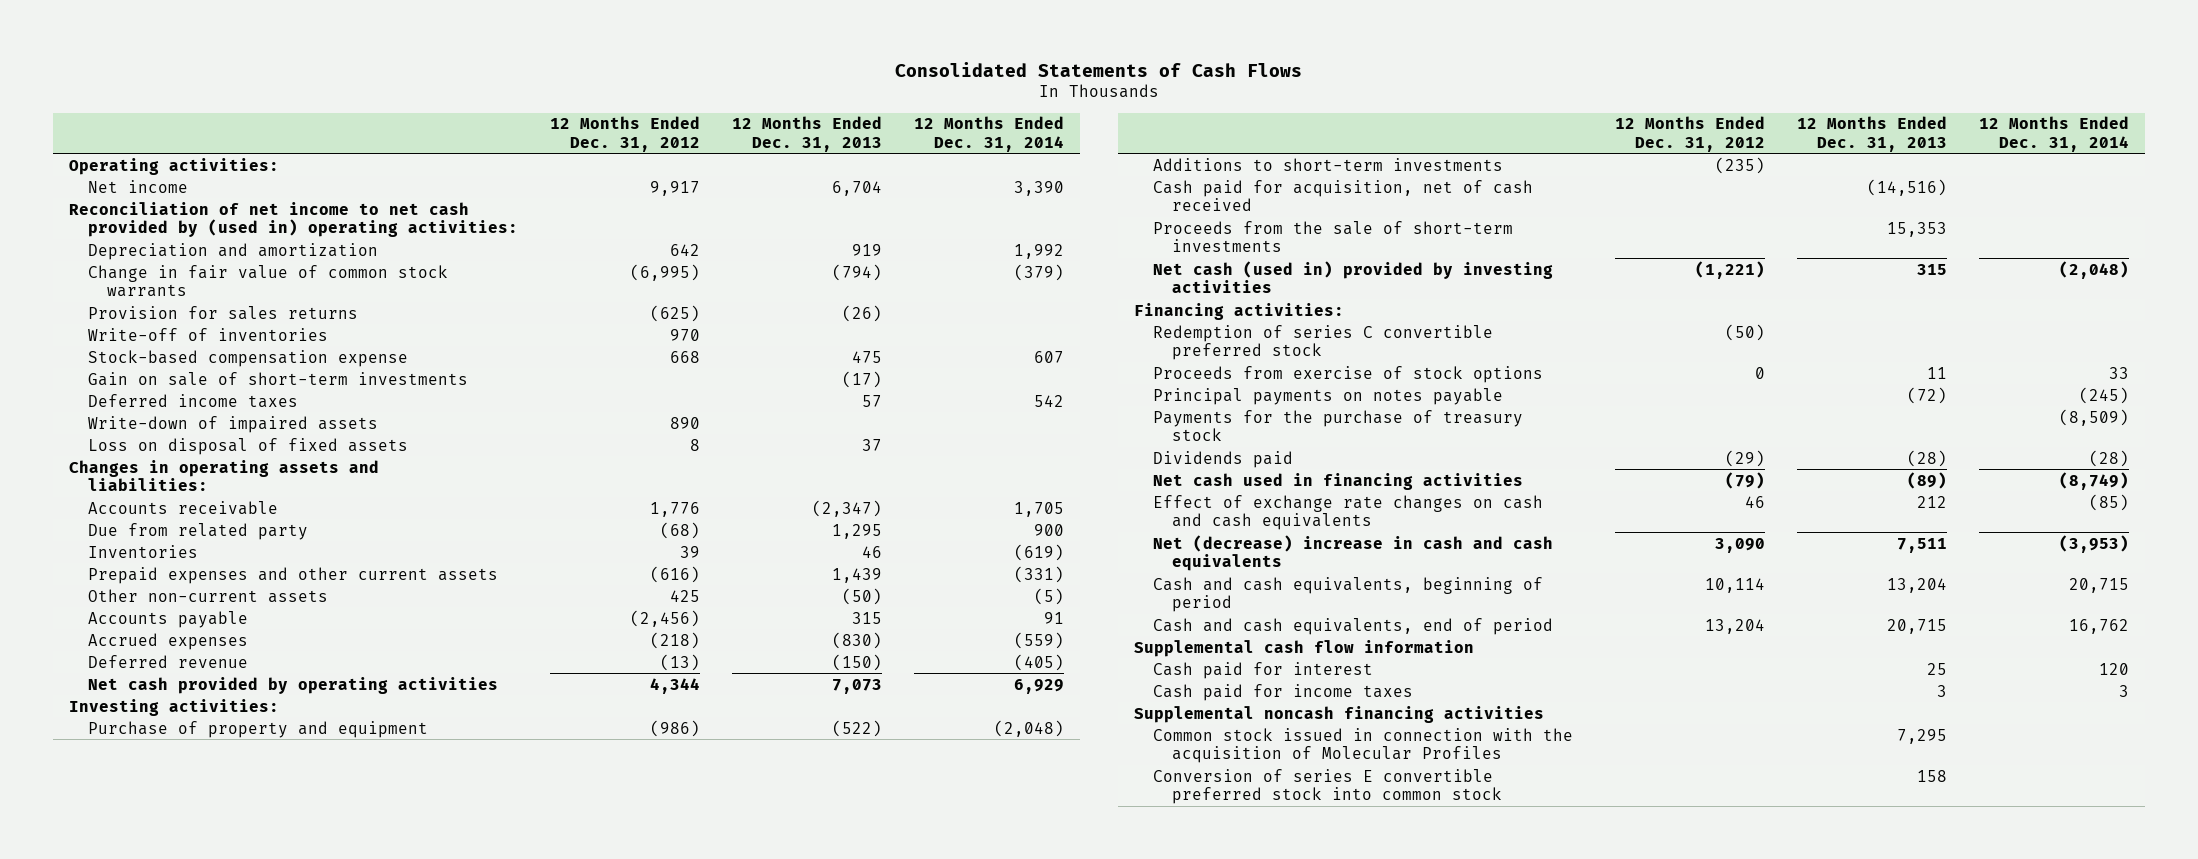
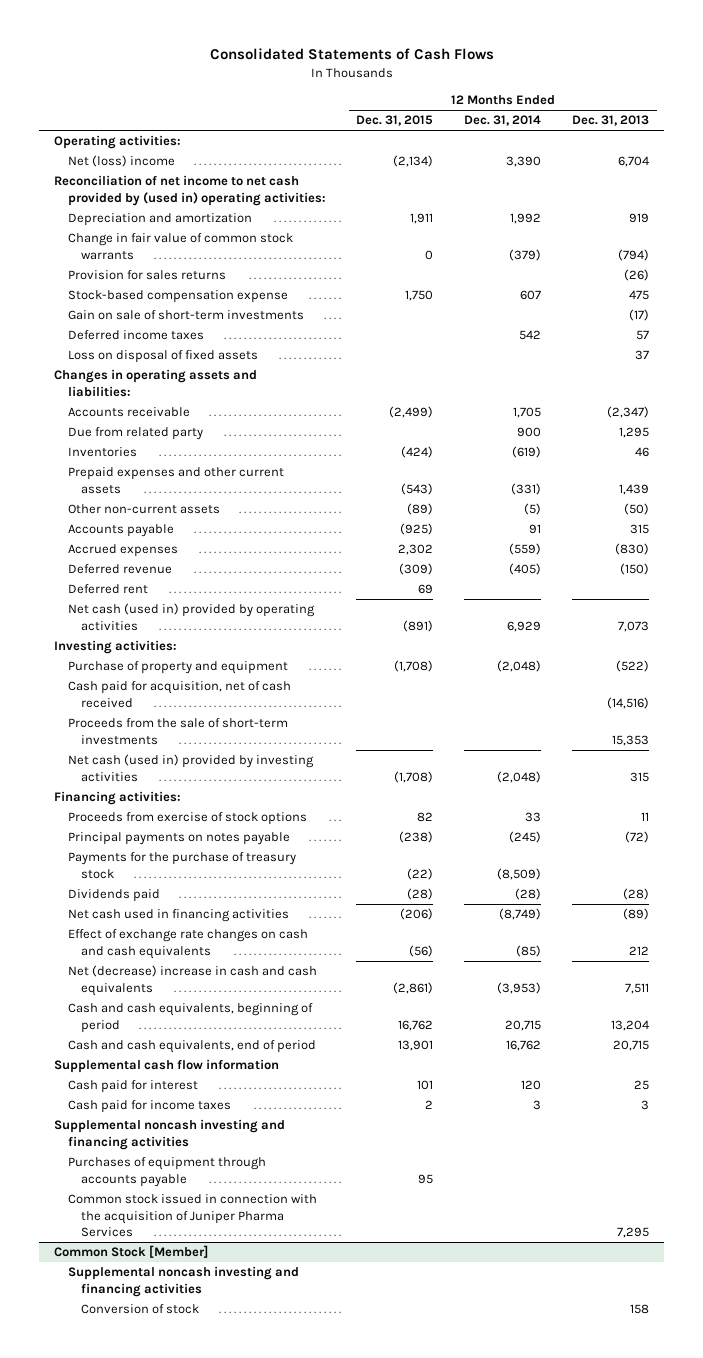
- | 12 Months Ended Dec. 31, 2012 | 12 Months Ended Dec. 31, 2013 | 12 Months Ended Dec. 31, 2014
+ | 12 Months Ended Dec. 31, 2015 | 12 Months Ended Dec. 31, 2014 | 12 Months Ended Dec. 31, 2013
- Net income | 9,917 | 6,704 | 3,390
+ Net (loss) income | (2,134) | 3,390 | 6,704
- Write-off of inventories | 970 | |
- Write-down of impaired assets | 890 | |
- Net cash provided by operating activities | 4,344 | 7,073 | 6,929
+ Deferred rent | 69 | |
+ Net cash (used in) provided by operating activities | (891) | 6,929 | 7,073
- Additions to short-term investments | (235) | |
- Redemption of series C convertible preferred stock | (50) | |
- Supplemental noncash financing activities
- Common stock issued in connection with the acquisition of Molecular Profiles | | 7,295 |
- Conversion of series E convertible preferred stock into common stock | | 158 |
+ Supplemental noncash investing and financing activities
+ Purchases of equipment through accounts payable | 95 | |
+ Common stock issued in connection with the acquisition of Juniper Pharma Services | | | 7,295
+ Common Stock [Member]
+ Supplemental noncash investing and financing activities
+ Conversion of stock | | | 158

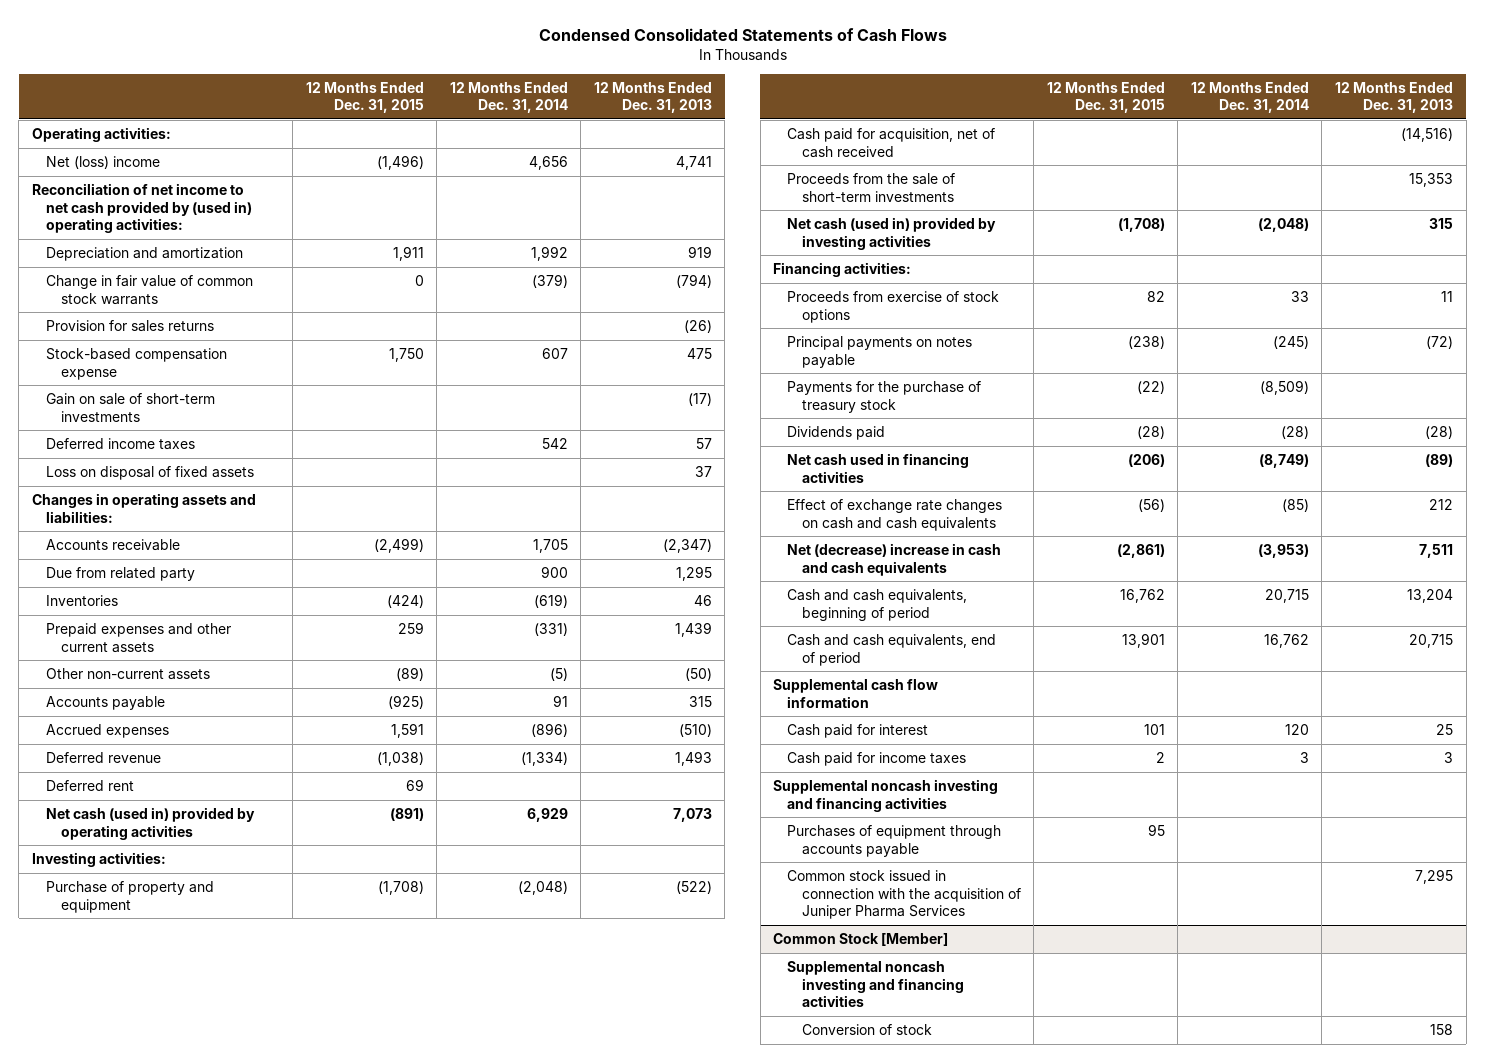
- Consolidated Statements of Cash Flows
+ Condensed Consolidated Statements of Cash Flows
- Net (loss) income | (2,134) | 3,390 | 6,704
+ Net (loss) income | (1,496) | 4,656 | 4,741
- Prepaid expenses and other current assets | (543) | (331) | 1,439
+ Prepaid expenses and other current assets | 259 | (331) | 1,439
- Accrued expenses | 2,302 | (559) | (830)
- Deferred revenue | (309) | (405) | (150)
+ Accrued expenses | 1,591 | (896) | (510)
+ Deferred revenue | (1,038) | (1,334) | 1,493

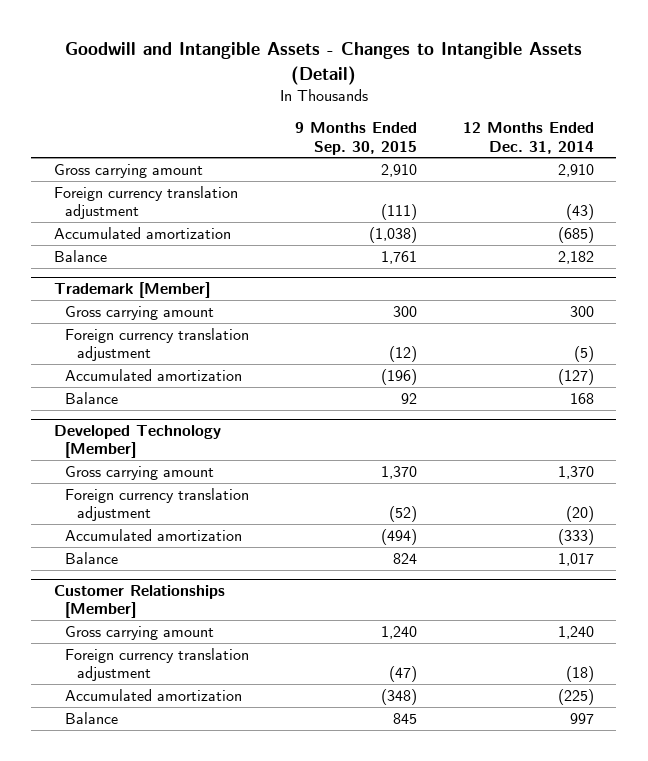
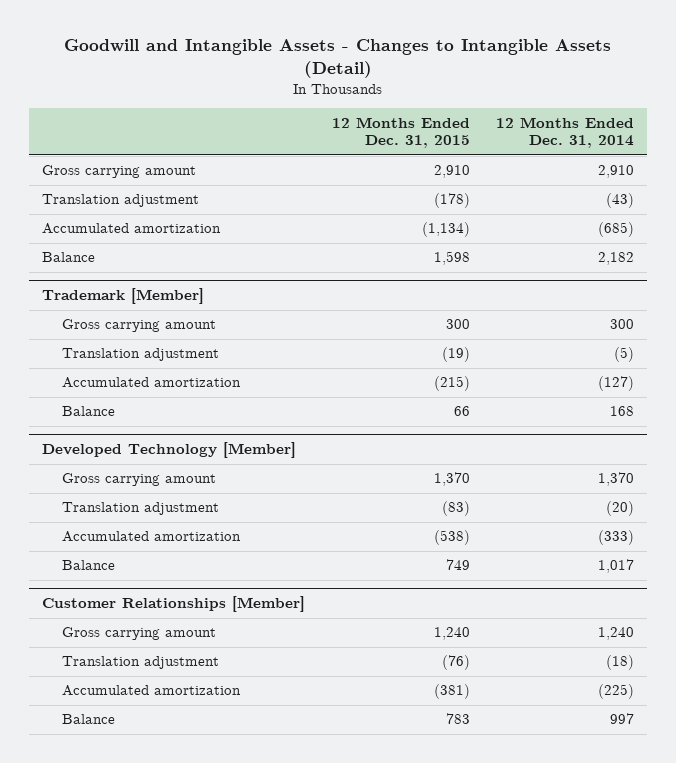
- | 9 Months Ended Sep. 30, 2015 | 12 Months Ended Dec. 31, 2014
+ | 12 Months Ended Dec. 31, 2015 | 12 Months Ended Dec. 31, 2014
- Foreign currency translation adjustment | (111) | (43)
+ Translation adjustment | (178) | (43)
@ Trademark [Member]
- Foreign currency translation adjustment | (12) | (5)
+ Translation adjustment | (19) | (5)
@ Developed Technology [Member]
- Foreign currency translation adjustment | (52) | (20)
+ Translation adjustment | (83) | (20)
@ Customer Relationships [Member]
- Foreign currency translation adjustment | (47) | (18)
+ Translation adjustment | (76) | (18)

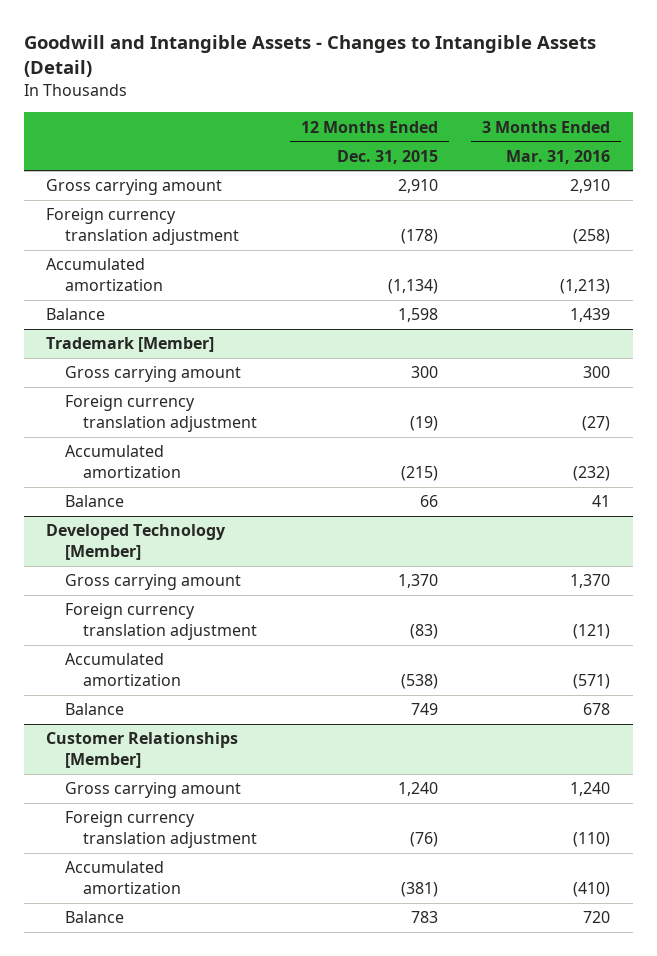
- | 12 Months Ended Dec. 31, 2015 | 12 Months Ended Dec. 31, 2014
+ | 12 Months Ended Dec. 31, 2015 | 3 Months Ended Mar. 31, 2016
- Translation adjustment | (178) | (43)
+ Foreign currency translation adjustment | (178) | (258)
@ Trademark [Member]
- Translation adjustment | (19) | (5)
+ Foreign currency translation adjustment | (19) | (27)
@ Developed Technology [Member]
- Translation adjustment | (83) | (20)
+ Foreign currency translation adjustment | (83) | (121)
@ Customer Relationships [Member]
- Translation adjustment | (76) | (18)
+ Foreign currency translation adjustment | (76) | (110)

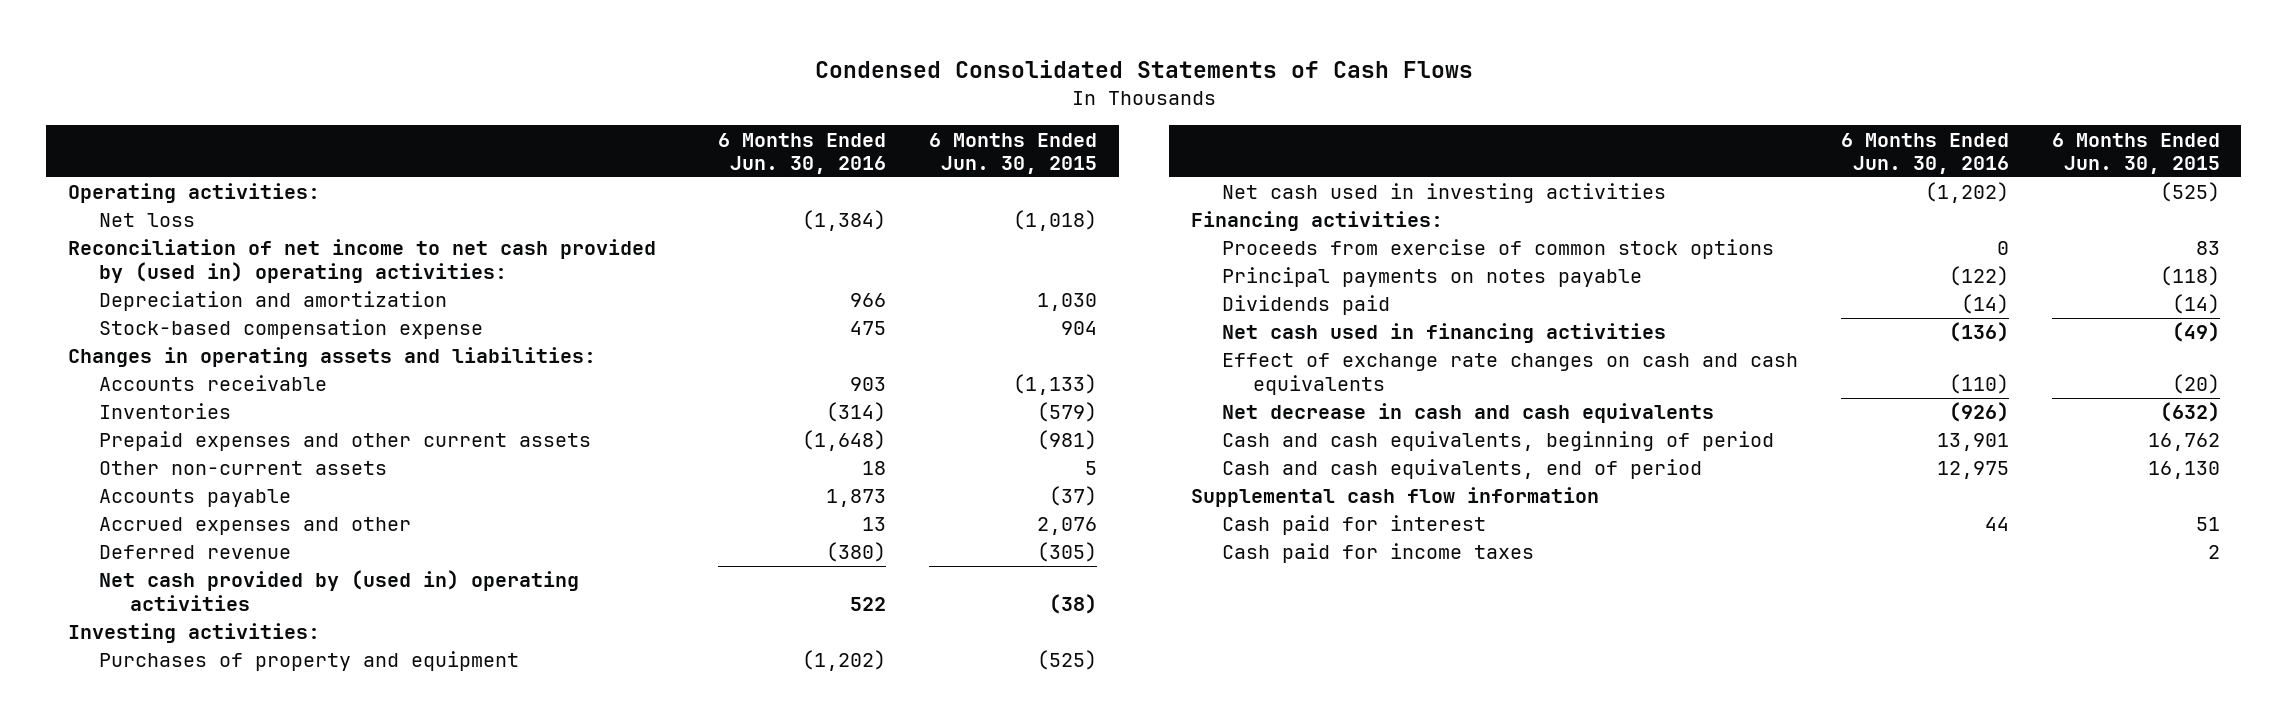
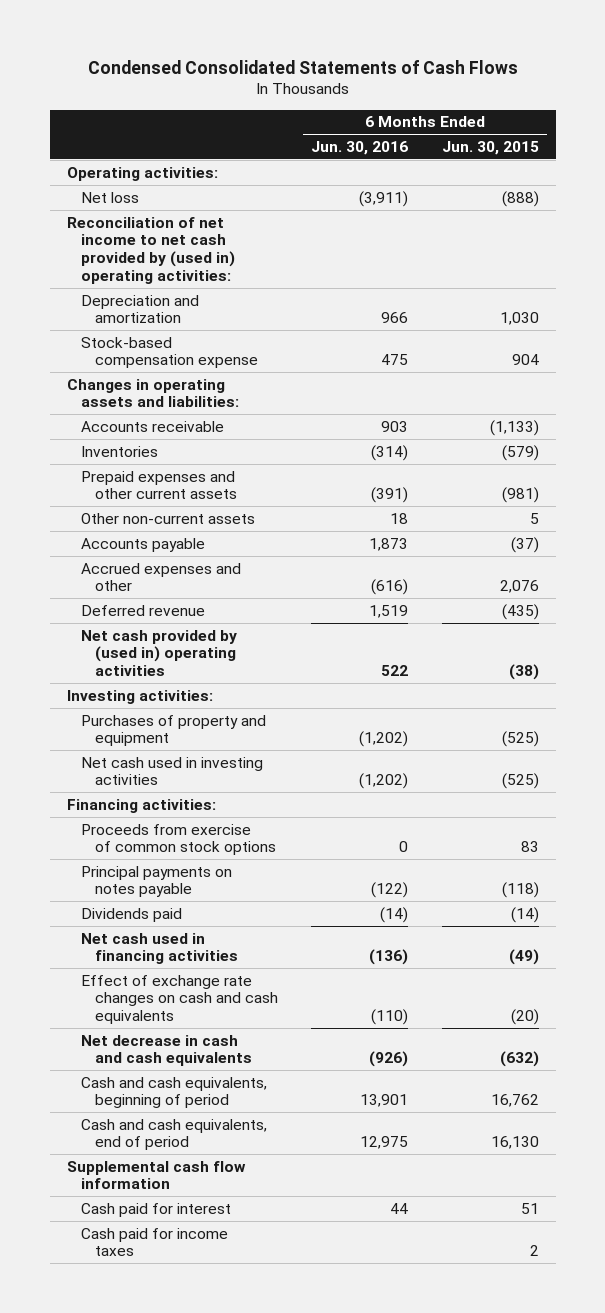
- Net loss | (1,384) | (1,018)
+ Net loss | (3,911) | (888)
- Prepaid expenses and other current assets | (1,648) | (981)
+ Prepaid expenses and other current assets | (391) | (981)
- Accrued expenses and other | 13 | 2,076
- Deferred revenue | (380) | (305)
+ Accrued expenses and other | (616) | 2,076
+ Deferred revenue | 1,519 | (435)

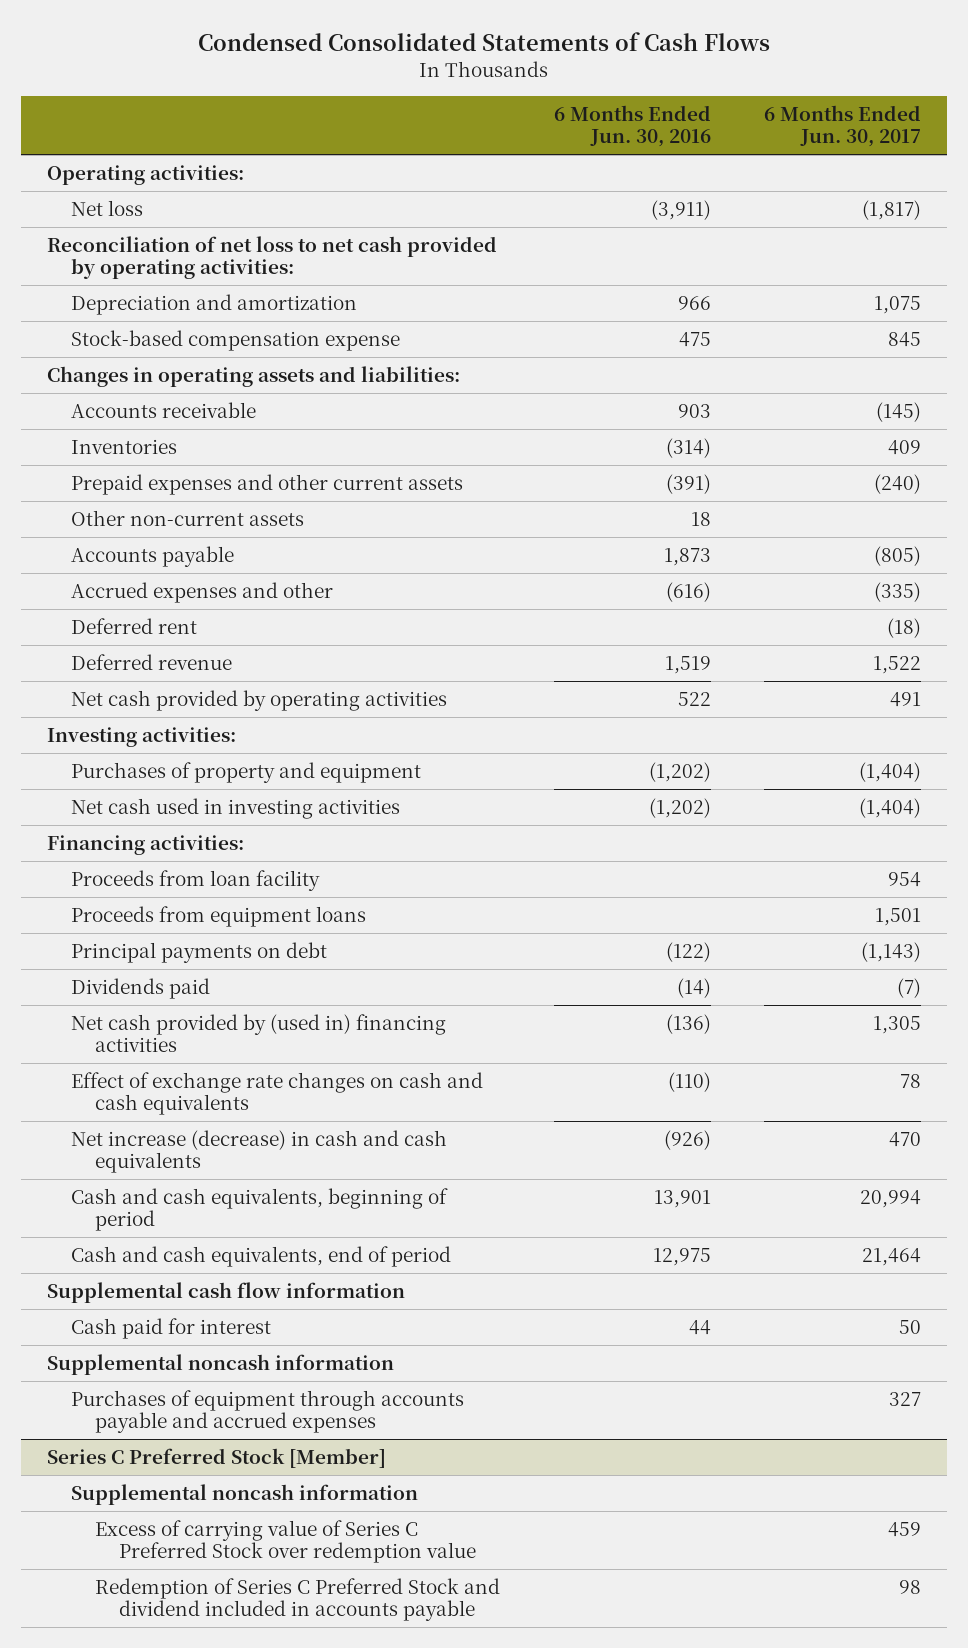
- | 6 Months Ended Jun. 30, 2016 | 6 Months Ended Jun. 30, 2015
+ | 6 Months Ended Jun. 30, 2016 | 6 Months Ended Jun. 30, 2017
- Reconciliation of net income to net cash provided by (used in) operating activities:
+ Reconciliation of net loss to net cash provided by operating activities:
+ Deferred rent | | (18)
- Net cash provided by (used in) operating activities | 522 | (38)
+ Net cash provided by operating activities | 522 | 491
- Proceeds from exercise of common stock options | 0 | 83
- Principal payments on notes payable | (122) | (118)
+ Proceeds from loan facility | | 954
+ Proceeds from equipment loans | | 1,501
+ Principal payments on debt | (122) | (1,143)
- Net cash used in financing activities | (136) | (49)
+ Net cash provided by (used in) financing activities | (136) | 1,305
- Net decrease in cash and cash equivalents | (926) | (632)
+ Net increase (decrease) in cash and cash equivalents | (926) | 470
- Cash paid for income taxes | | 2
+ Supplemental noncash information
+ Purchases of equipment through accounts payable and accrued expenses | | 327
+ Series C Preferred Stock [Member]
+ Supplemental noncash information
+ Excess of carrying value of Series C Preferred Stock over redemption value | | 459
+ Redemption of Series C Preferred Stock and dividend included in accounts payable | | 98

